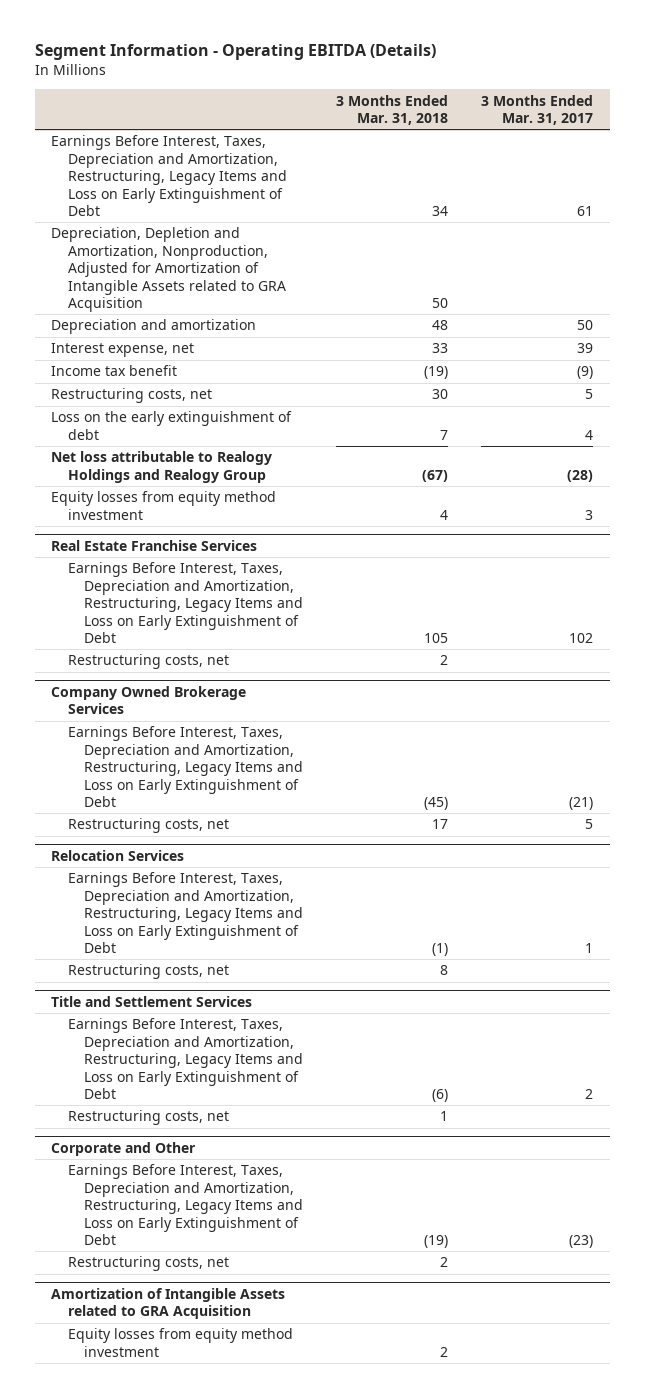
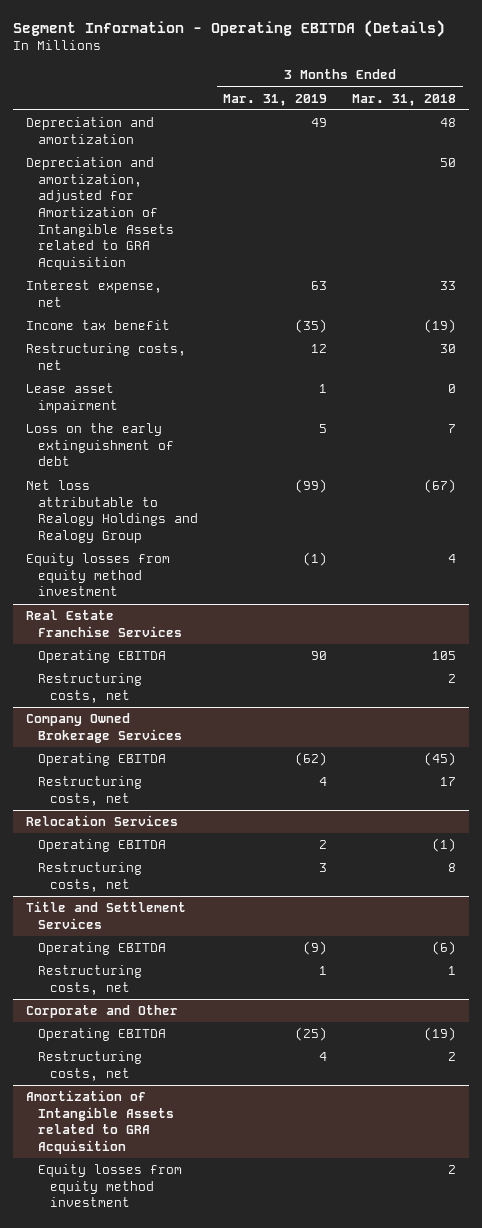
- | 3 Months Ended Mar. 31, 2018 | 3 Months Ended Mar. 31, 2017
+ | 3 Months Ended Mar. 31, 2019 | 3 Months Ended Mar. 31, 2018
- Earnings Before Interest, Taxes, Depreciation and Amortization, Restructuring, Legacy Items and Loss on Early Extinguishment of Debt | 34 | 61
- Depreciation, Depletion and Amortization, Nonproduction, Adjusted for Amortization of Intangible Assets related to GRA Acquisition | 50 |
+ Depreciation and amortization, adjusted for Amortization of Intangible Assets related to GRA Acquisition | | 50
+ Lease asset impairment | 1 | 0
@ Real Estate Franchise Services
- Earnings Before Interest, Taxes, Depreciation and Amortization, Restructuring, Legacy Items and Loss on Early Extinguishment of Debt | 105 | 102
+ Operating EBITDA | 90 | 105
@ Company Owned Brokerage Services
- Earnings Before Interest, Taxes, Depreciation and Amortization, Restructuring, Legacy Items and Loss on Early Extinguishment of Debt | (45) | (21)
+ Operating EBITDA | (62) | (45)
@ Relocation Services
- Earnings Before Interest, Taxes, Depreciation and Amortization, Restructuring, Legacy Items and Loss on Early Extinguishment of Debt | (1) | 1
+ Operating EBITDA | 2 | (1)
@ Title and Settlement Services
- Earnings Before Interest, Taxes, Depreciation and Amortization, Restructuring, Legacy Items and Loss on Early Extinguishment of Debt | (6) | 2
+ Operating EBITDA | (9) | (6)
@ Corporate and Other
- Earnings Before Interest, Taxes, Depreciation and Amortization, Restructuring, Legacy Items and Loss on Early Extinguishment of Debt | (19) | (23)
+ Operating EBITDA | (25) | (19)

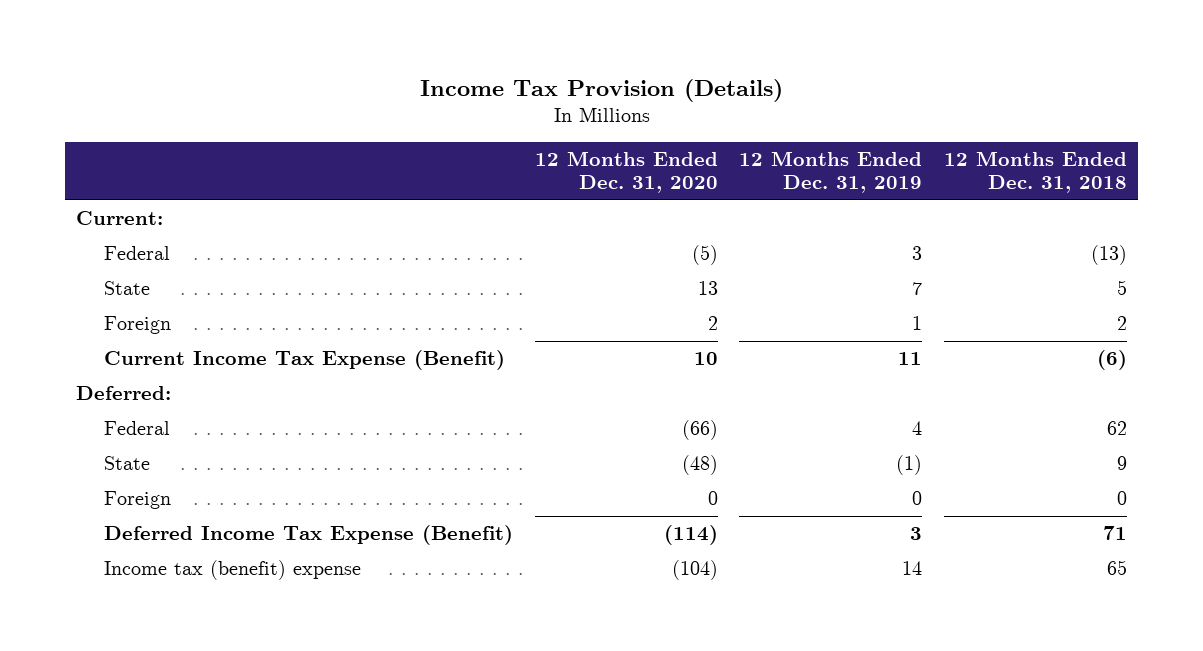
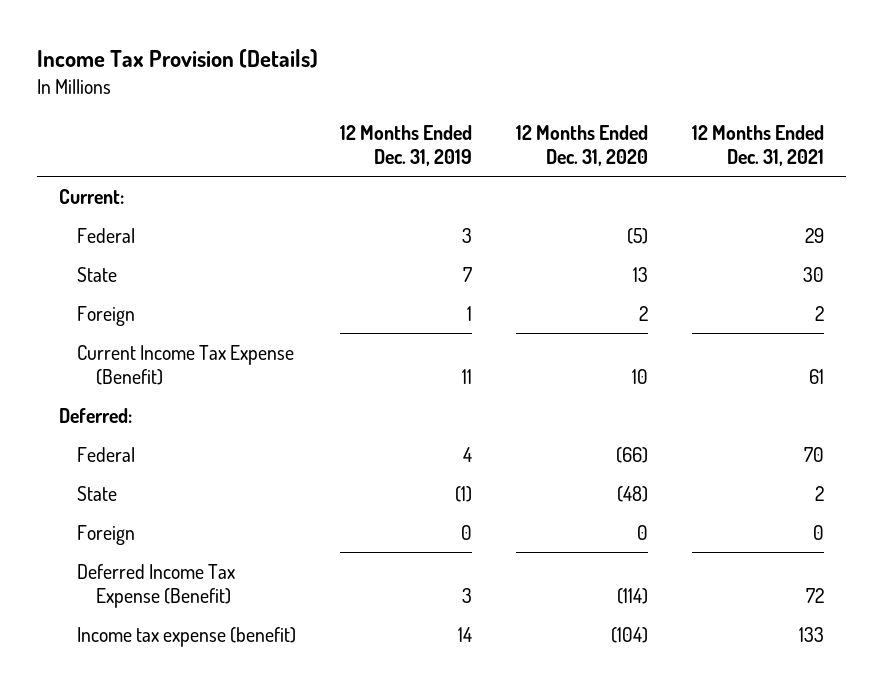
- | 12 Months Ended Dec. 31, 2020 | 12 Months Ended Dec. 31, 2019 | 12 Months Ended Dec. 31, 2018
+ | 12 Months Ended Dec. 31, 2019 | 12 Months Ended Dec. 31, 2020 | 12 Months Ended Dec. 31, 2021
- Income tax (benefit) expense | (104) | 14 | 65
+ Income tax expense (benefit) | 14 | (104) | 133

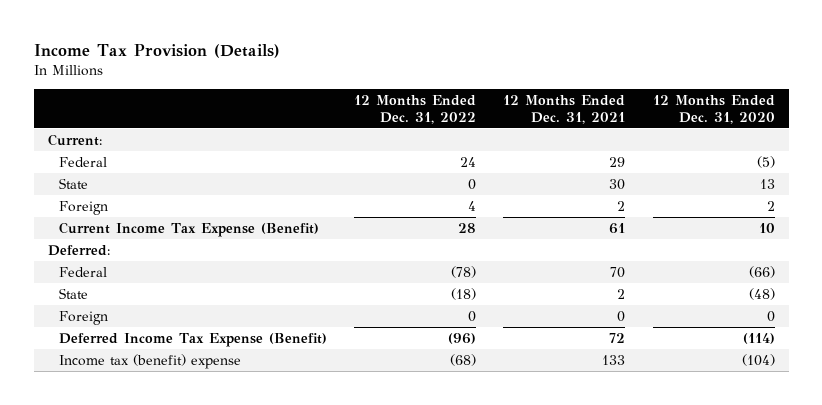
- | 12 Months Ended Dec. 31, 2019 | 12 Months Ended Dec. 31, 2020 | 12 Months Ended Dec. 31, 2021
+ | 12 Months Ended Dec. 31, 2022 | 12 Months Ended Dec. 31, 2021 | 12 Months Ended Dec. 31, 2020
- Income tax expense (benefit) | 14 | (104) | 133
+ Income tax (benefit) expense | (68) | 133 | (104)

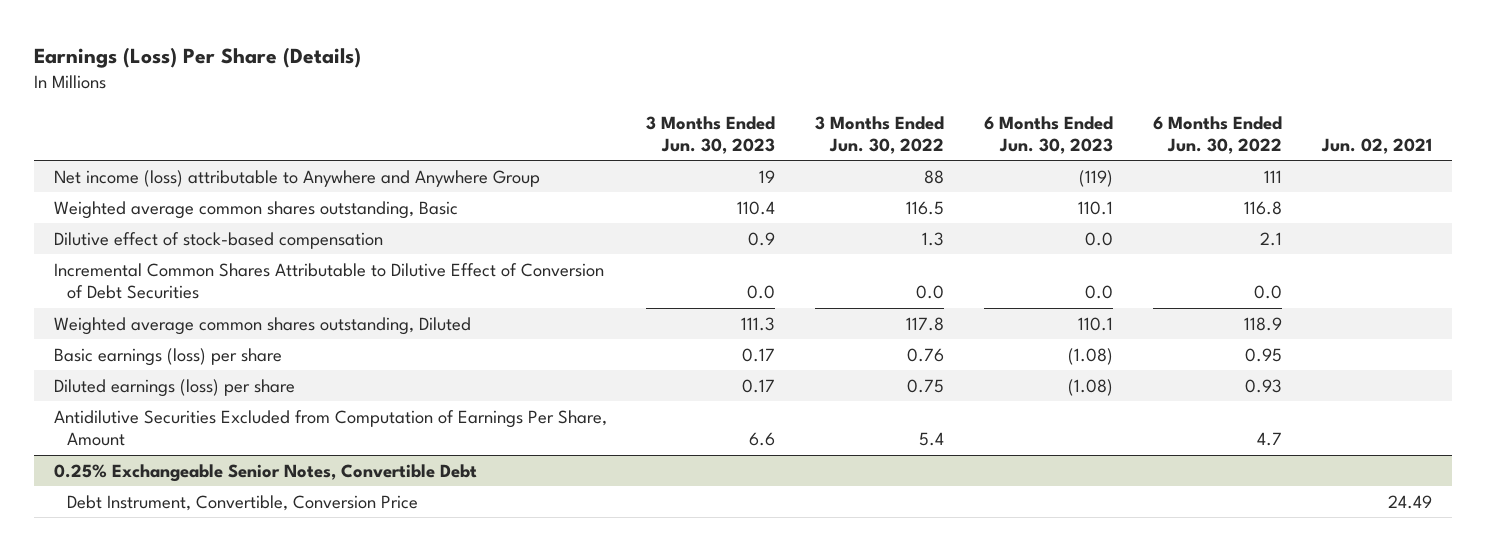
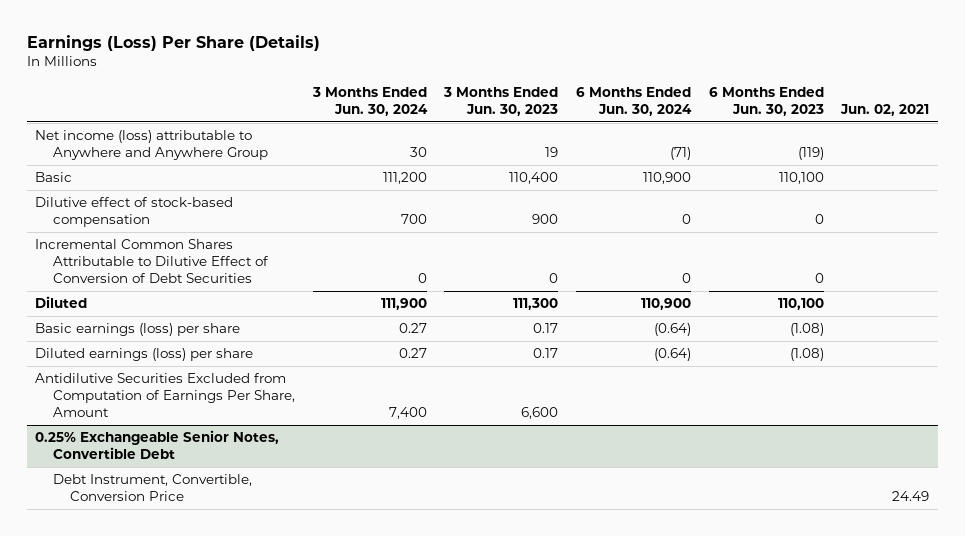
- | 3 Months Ended Jun. 30, 2023 | 3 Months Ended Jun. 30, 2022 | 6 Months Ended Jun. 30, 2023 | 6 Months Ended Jun. 30, 2022 | Jun. 02, 2021
+ | 3 Months Ended Jun. 30, 2024 | 3 Months Ended Jun. 30, 2023 | 6 Months Ended Jun. 30, 2024 | 6 Months Ended Jun. 30, 2023 | Jun. 02, 2021
- Weighted average common shares outstanding, Basic | 110.4 | 116.5 | 110.1 | 116.8 |
- Dilutive effect of stock-based compensation | 0.9 | 1.3 | 0.0 | 2.1 |
- Incremental Common Shares Attributable to Dilutive Effect of Conversion of Debt Securities | 0.0 | 0.0 | 0.0 | 0.0 |
- Weighted average common shares outstanding, Diluted | 111.3 | 117.8 | 110.1 | 118.9 |
+ Basic | 111,200 | 110,400 | 110,900 | 110,100 |
+ Dilutive effect of stock-based compensation | 700 | 900 | 0 | 0 |
+ Incremental Common Shares Attributable to Dilutive Effect of Conversion of Debt Securities | 0 | 0 | 0 | 0 |
+ Diluted | 111,900 | 111,300 | 110,900 | 110,100 |
- Antidilutive Securities Excluded from Computation of Earnings Per Share, Amount | 6.6 | 5.4 | | 4.7 |
+ Antidilutive Securities Excluded from Computation of Earnings Per Share, Amount | 7,400 | 6,600 | | |

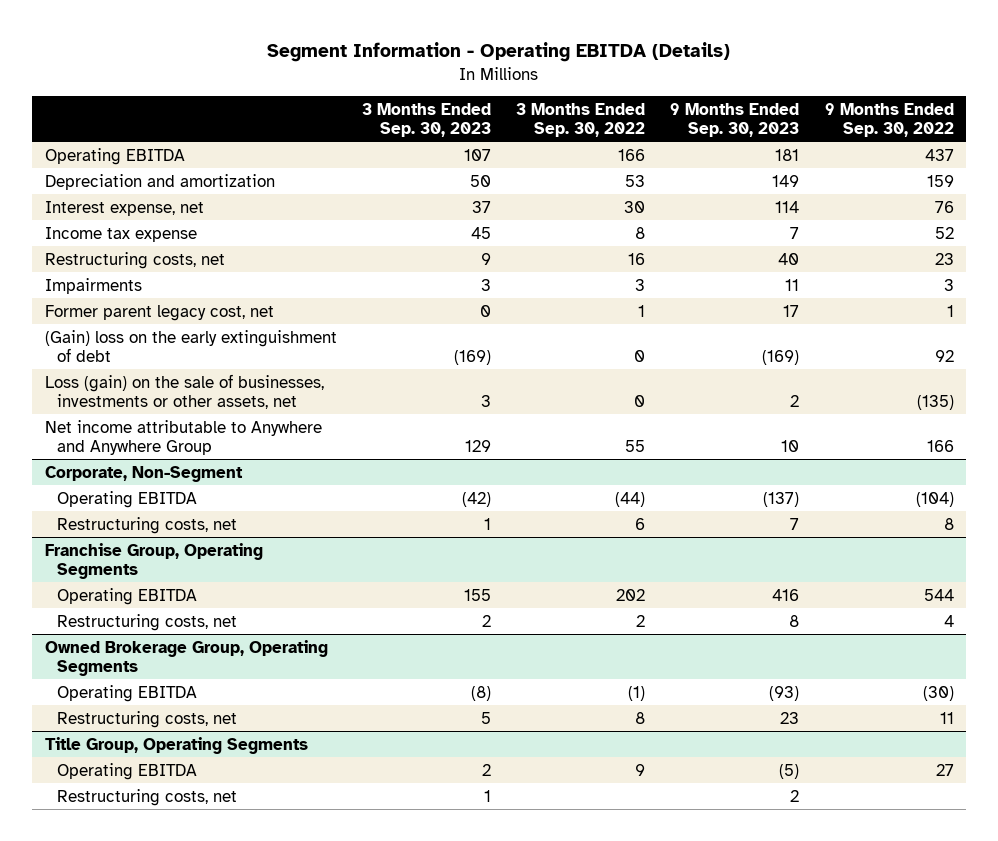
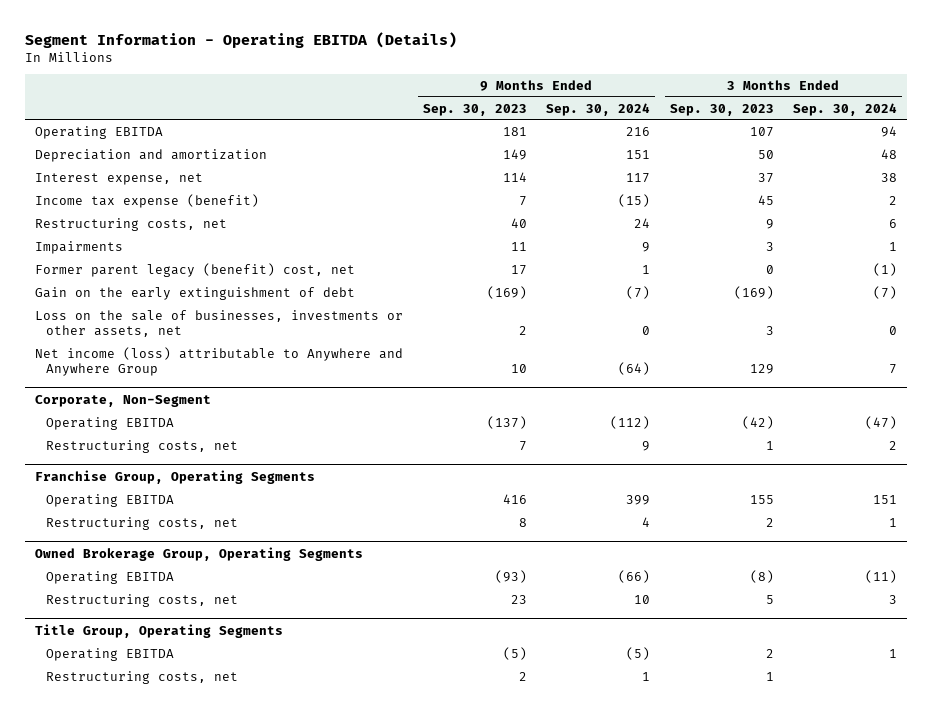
- | 3 Months Ended Sep. 30, 2023 | 3 Months Ended Sep. 30, 2022 | 9 Months Ended Sep. 30, 2023 | 9 Months Ended Sep. 30, 2022
+ | 9 Months Ended Sep. 30, 2023 | 9 Months Ended Sep. 30, 2024 | 3 Months Ended Sep. 30, 2023 | 3 Months Ended Sep. 30, 2024
- Income tax expense | 45 | 8 | 7 | 52
+ Income tax expense (benefit) | 7 | (15) | 45 | 2
- Former parent legacy cost, net | 0 | 1 | 17 | 1
- (Gain) loss on the early extinguishment of debt | (169) | 0 | (169) | 92
- Loss (gain) on the sale of businesses, investments or other assets, net | 3 | 0 | 2 | (135)
- Net income attributable to Anywhere and Anywhere Group | 129 | 55 | 10 | 166
+ Former parent legacy (benefit) cost, net | 17 | 1 | 0 | (1)
+ Gain on the early extinguishment of debt | (169) | (7) | (169) | (7)
+ Loss on the sale of businesses, investments or other assets, net | 2 | 0 | 3 | 0
+ Net income (loss) attributable to Anywhere and Anywhere Group | 10 | (64) | 129 | 7

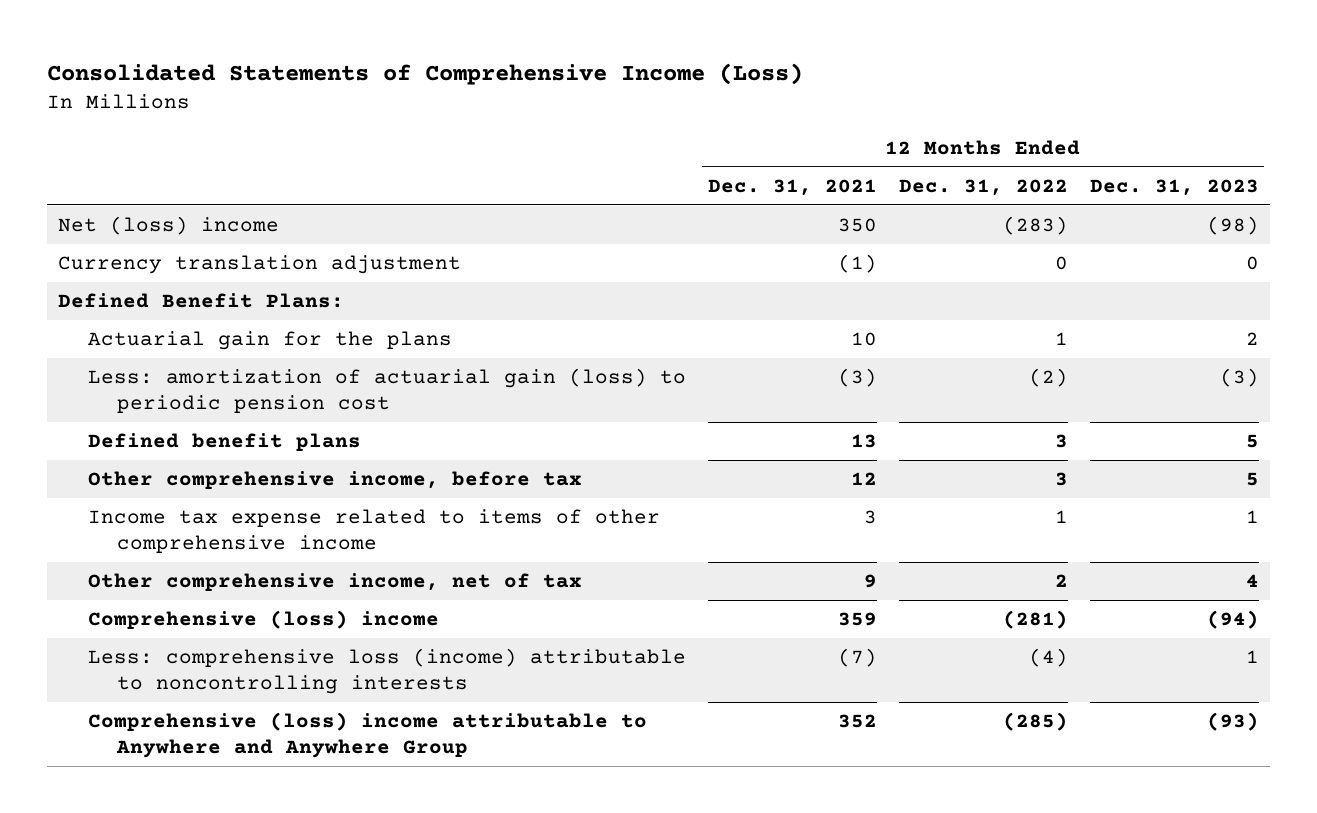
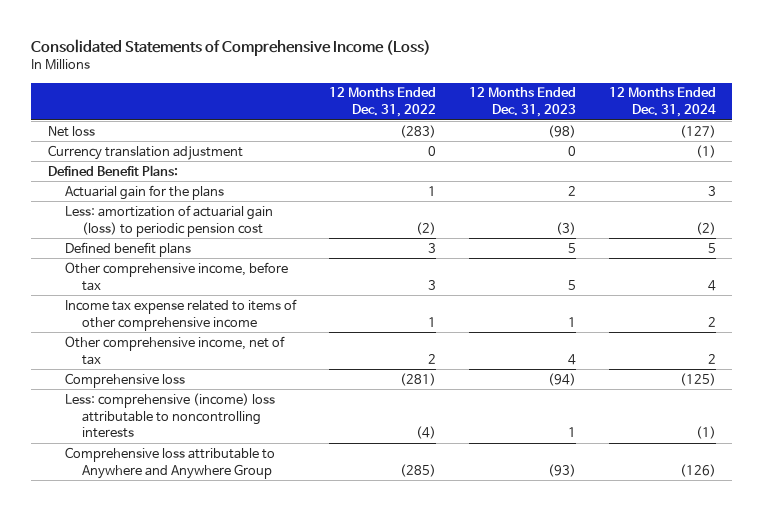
- | 12 Months Ended Dec. 31, 2021 | 12 Months Ended Dec. 31, 2022 | 12 Months Ended Dec. 31, 2023
+ | 12 Months Ended Dec. 31, 2022 | 12 Months Ended Dec. 31, 2023 | 12 Months Ended Dec. 31, 2024
- Net (loss) income | 350 | (283) | (98)
+ Net loss | (283) | (98) | (127)
- Comprehensive (loss) income | 359 | (281) | (94)
- Less: comprehensive loss (income) attributable to noncontrolling interests | (7) | (4) | 1
- Comprehensive (loss) income attributable to Anywhere and Anywhere Group | 352 | (285) | (93)
+ Comprehensive loss | (281) | (94) | (125)
+ Less: comprehensive (income) loss attributable to noncontrolling interests | (4) | 1 | (1)
+ Comprehensive loss attributable to Anywhere and Anywhere Group | (285) | (93) | (126)

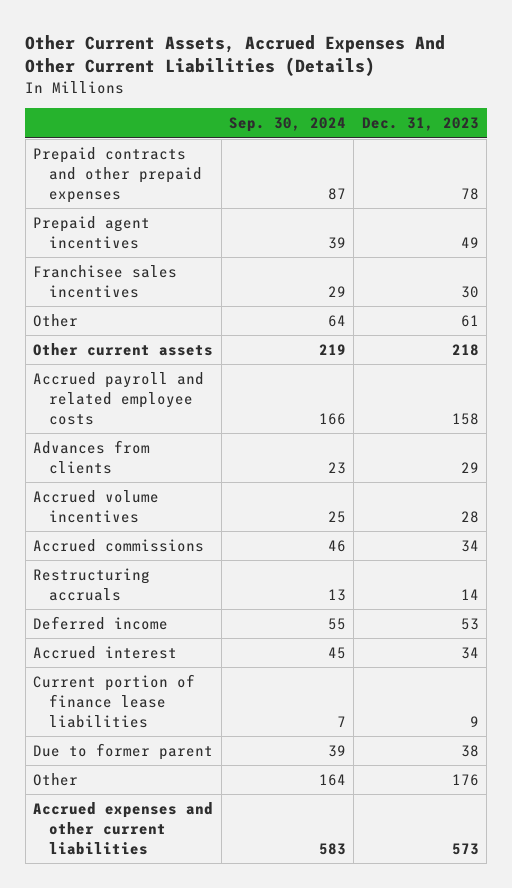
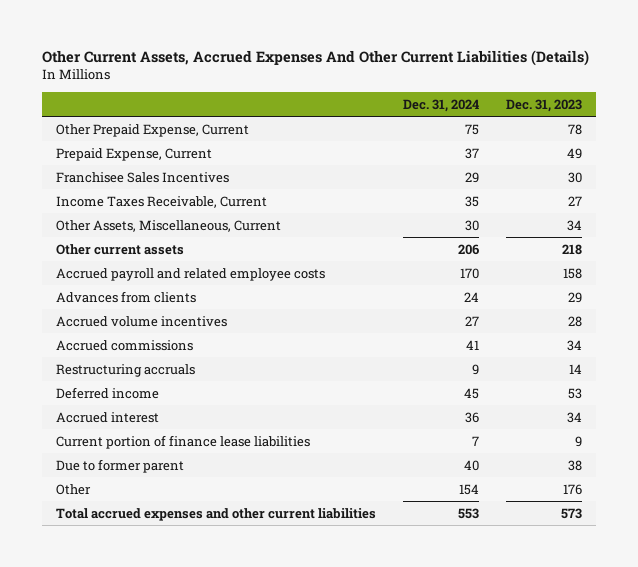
- | Sep. 30, 2024 | Dec. 31, 2023
+ | Dec. 31, 2024 | Dec. 31, 2023
- Prepaid contracts and other prepaid expenses | 87 | 78
- Prepaid agent incentives | 39 | 49
- Franchisee sales incentives | 29 | 30
- Other | 64 | 61
+ Other Prepaid Expense, Current | 75 | 78
+ Prepaid Expense, Current | 37 | 49
+ Franchisee Sales Incentives | 29 | 30
+ Income Taxes Receivable, Current | 35 | 27
+ Other Assets, Miscellaneous, Current | 30 | 34
- Accrued expenses and other current liabilities | 583 | 573
+ Total accrued expenses and other current liabilities | 553 | 573

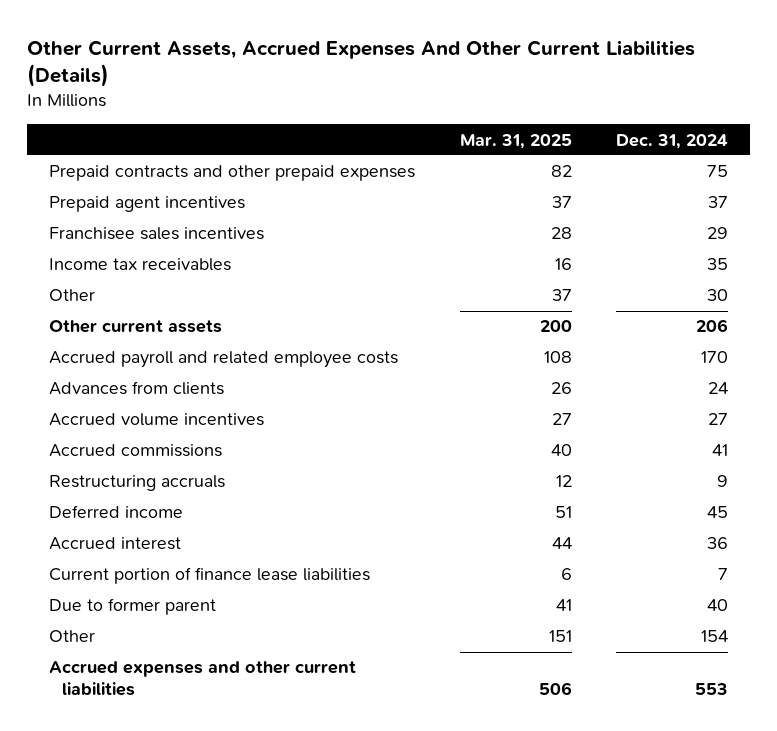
- | Dec. 31, 2024 | Dec. 31, 2023
+ | Mar. 31, 2025 | Dec. 31, 2024
- Other Prepaid Expense, Current | 75 | 78
- Prepaid Expense, Current | 37 | 49
- Franchisee Sales Incentives | 29 | 30
- Income Taxes Receivable, Current | 35 | 27
- Other Assets, Miscellaneous, Current | 30 | 34
+ Prepaid contracts and other prepaid expenses | 82 | 75
+ Prepaid agent incentives | 37 | 37
+ Franchisee sales incentives | 28 | 29
+ Income tax receivables | 16 | 35
+ Other | 37 | 30
- Total accrued expenses and other current liabilities | 553 | 573
+ Accrued expenses and other current liabilities | 506 | 553

